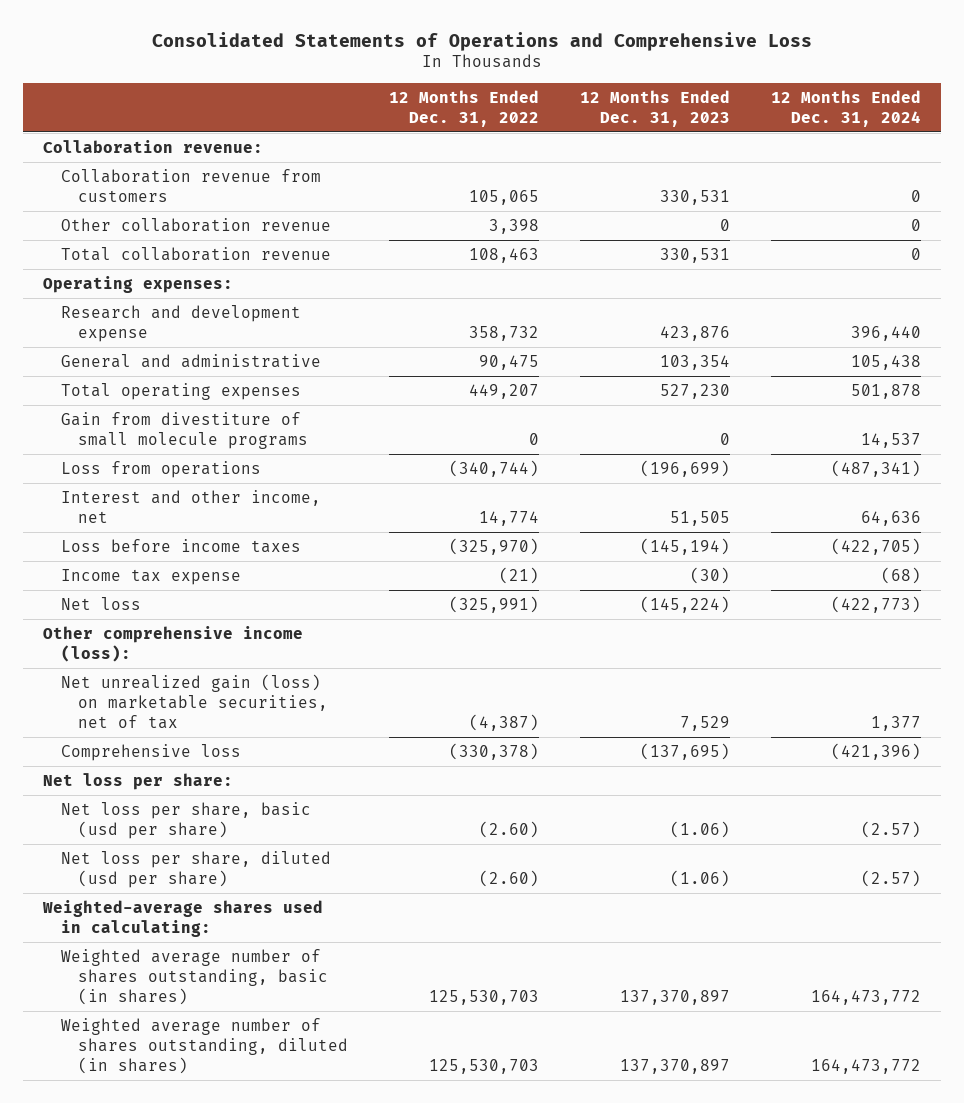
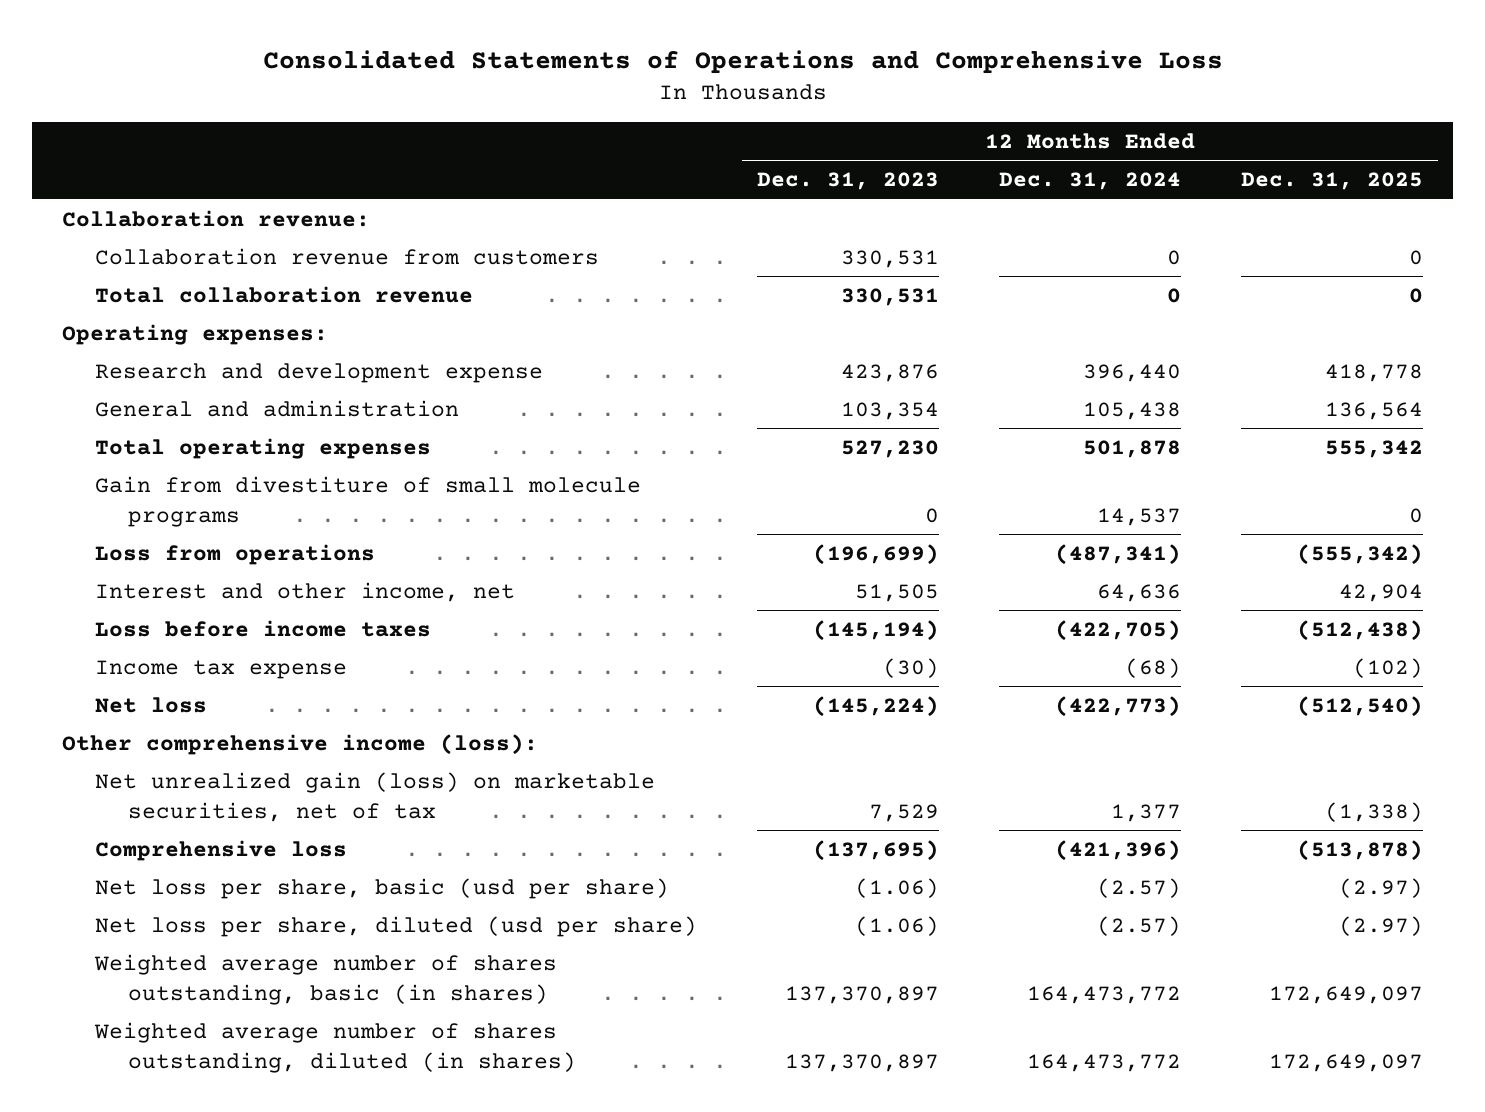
- | 12 Months Ended Dec. 31, 2022 | 12 Months Ended Dec. 31, 2023 | 12 Months Ended Dec. 31, 2024
+ | 12 Months Ended Dec. 31, 2023 | 12 Months Ended Dec. 31, 2024 | 12 Months Ended Dec. 31, 2025
- Other collaboration revenue | 3,398 | 0 | 0
- General and administrative | 90,475 | 103,354 | 105,438
+ General and administration | 103,354 | 105,438 | 136,564
- Net loss per share:
- Weighted-average shares used in calculating:

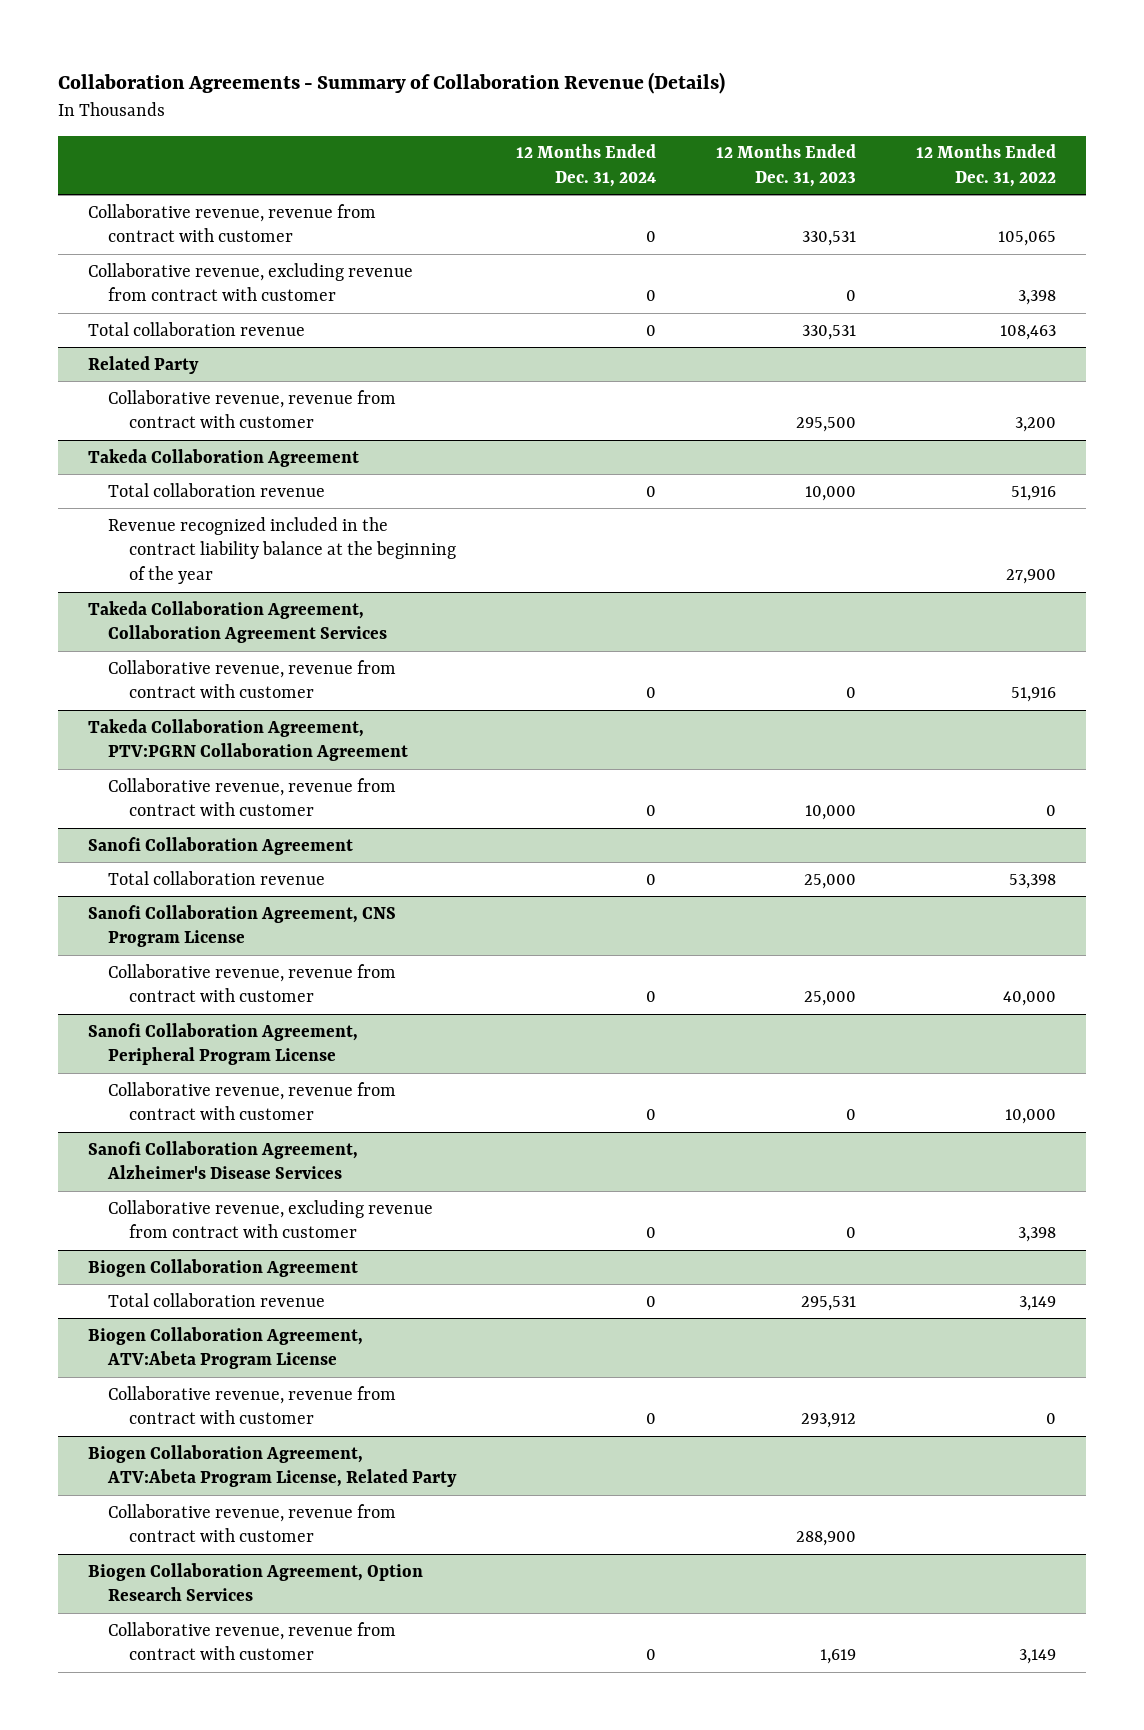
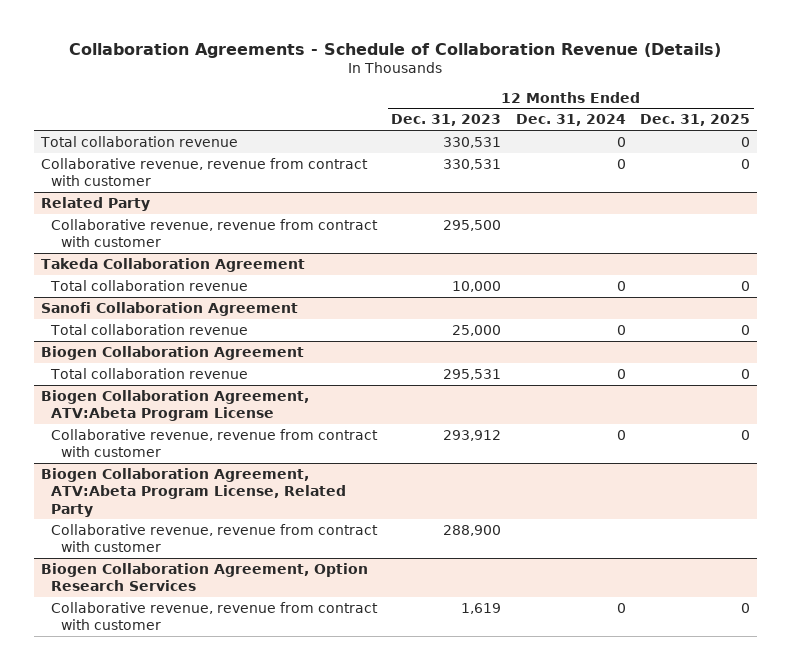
- Collaboration Agreements - Summary of Collaboration Revenue (Details)
+ Collaboration Agreements - Schedule of Collaboration Revenue (Details)
- | 12 Months Ended Dec. 31, 2024 | 12 Months Ended Dec. 31, 2023 | 12 Months Ended Dec. 31, 2022
+ | 12 Months Ended Dec. 31, 2023 | 12 Months Ended Dec. 31, 2024 | 12 Months Ended Dec. 31, 2025
- Collaborative revenue, excluding revenue from contract with customer | 0 | 0 | 3,398
moved down: Collaborative revenue, revenue from contract with customer | 330,531 | 0 | 0
@ Takeda Collaboration Agreement
- Revenue recognized included in the contract liability balance at the beginning of the year | | | 27,900
- Takeda Collaboration Agreement, Collaboration Agreement Services
- Collaborative revenue, revenue from contract with customer | 0 | 0 | 51,916
- Takeda Collaboration Agreement, PTV:PGRN Collaboration Agreement
- Collaborative revenue, revenue from contract with customer | 0 | 10,000 | 0
- Sanofi Collaboration Agreement, CNS Program License
- Collaborative revenue, revenue from contract with customer | 0 | 25,000 | 40,000
- Sanofi Collaboration Agreement, Peripheral Program License
- Collaborative revenue, revenue from contract with customer | 0 | 0 | 10,000
- Sanofi Collaboration Agreement, Alzheimer's Disease Services
- Collaborative revenue, excluding revenue from contract with customer | 0 | 0 | 3,398

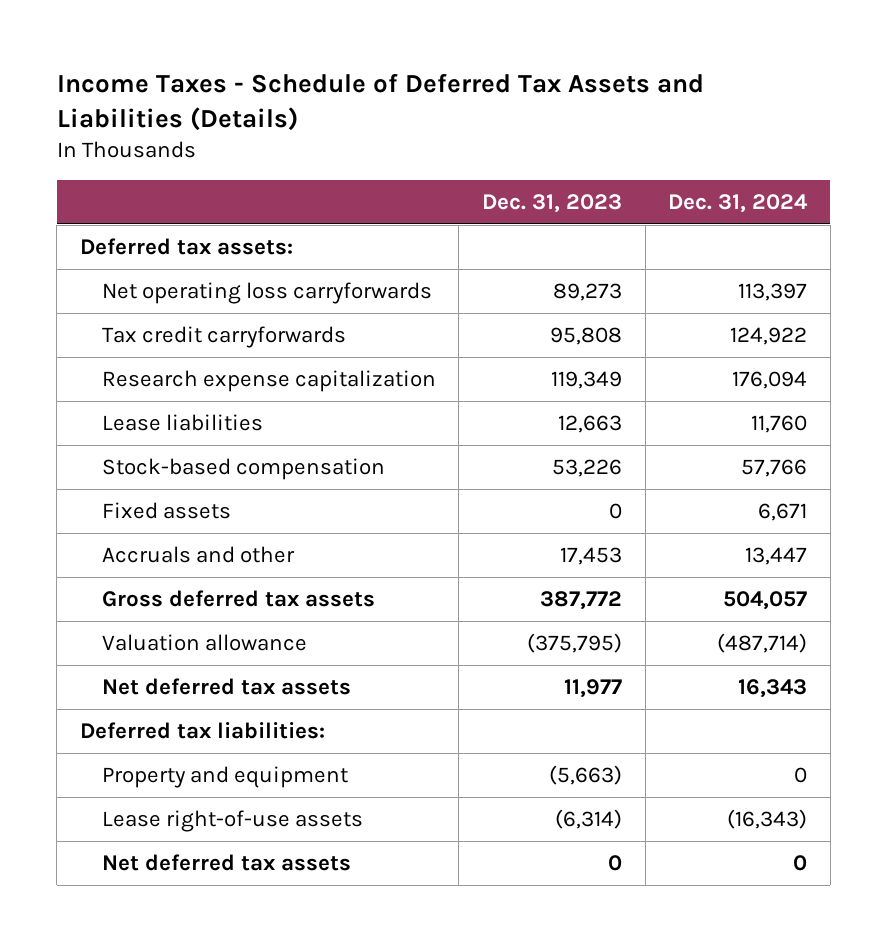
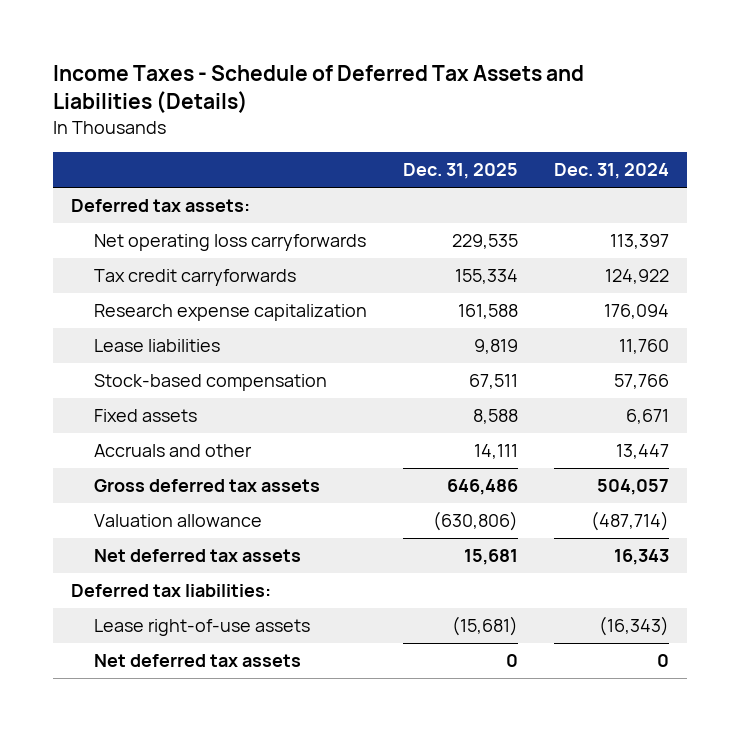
- | Dec. 31, 2023 | Dec. 31, 2024
+ | Dec. 31, 2025 | Dec. 31, 2024
- Property and equipment | (5,663) | 0

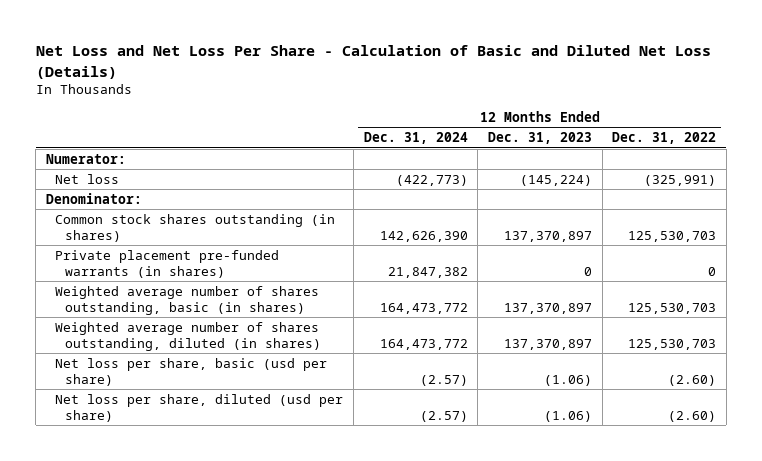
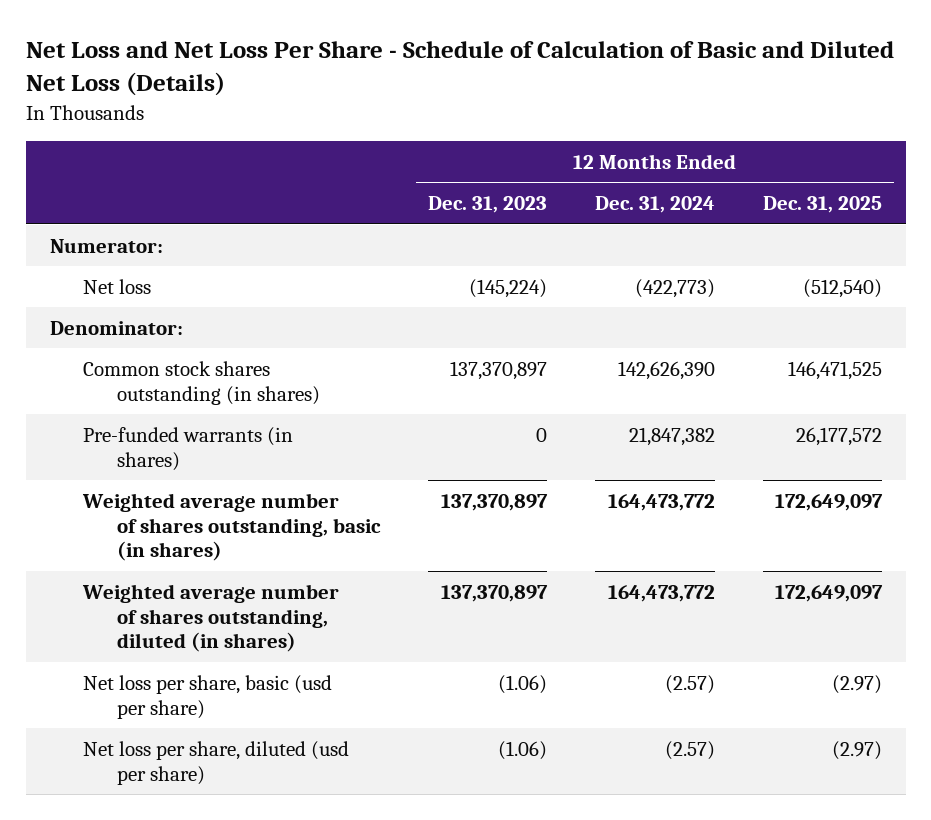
- Net Loss and Net Loss Per Share - Calculation of Basic and Diluted Net Loss (Details)
+ Net Loss and Net Loss Per Share - Schedule of Calculation of Basic and Diluted Net Loss (Details)
- | 12 Months Ended Dec. 31, 2024 | 12 Months Ended Dec. 31, 2023 | 12 Months Ended Dec. 31, 2022
+ | 12 Months Ended Dec. 31, 2023 | 12 Months Ended Dec. 31, 2024 | 12 Months Ended Dec. 31, 2025
- Private placement pre-funded warrants (in shares) | 21,847,382 | 0 | 0
+ Pre-funded warrants (in shares) | 0 | 21,847,382 | 26,177,572

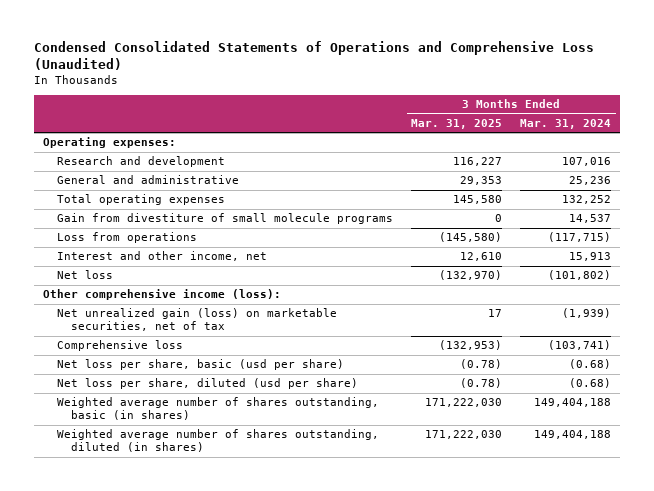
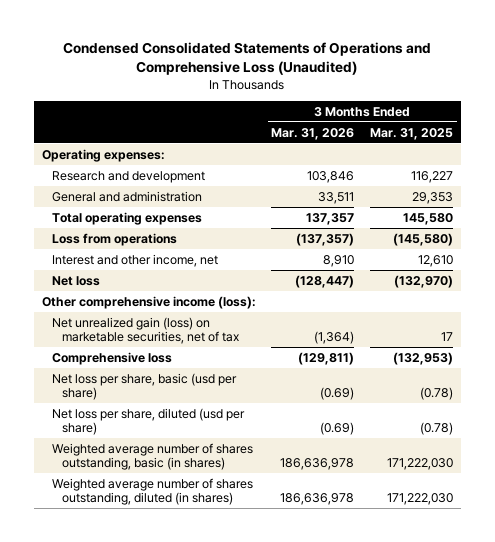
- | 3 Months Ended Mar. 31, 2025 | 3 Months Ended Mar. 31, 2024
+ | 3 Months Ended Mar. 31, 2026 | 3 Months Ended Mar. 31, 2025
- General and administrative | 29,353 | 25,236
+ General and administration | 33,511 | 29,353
- Gain from divestiture of small molecule programs | 0 | 14,537

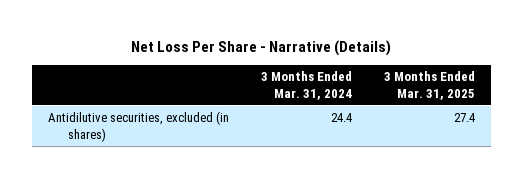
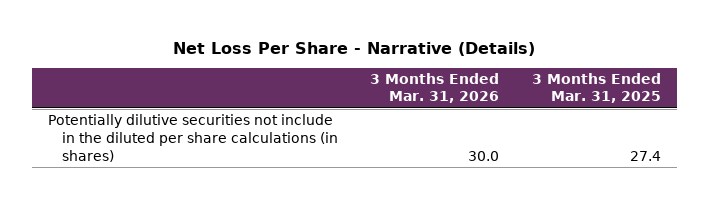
- | 3 Months Ended Mar. 31, 2024 | 3 Months Ended Mar. 31, 2025
+ | 3 Months Ended Mar. 31, 2026 | 3 Months Ended Mar. 31, 2025
- Antidilutive securities, excluded (in shares) | 24.4 | 27.4
+ Potentially dilutive securities not include in the diluted per share calculations (in shares) | 30.0 | 27.4

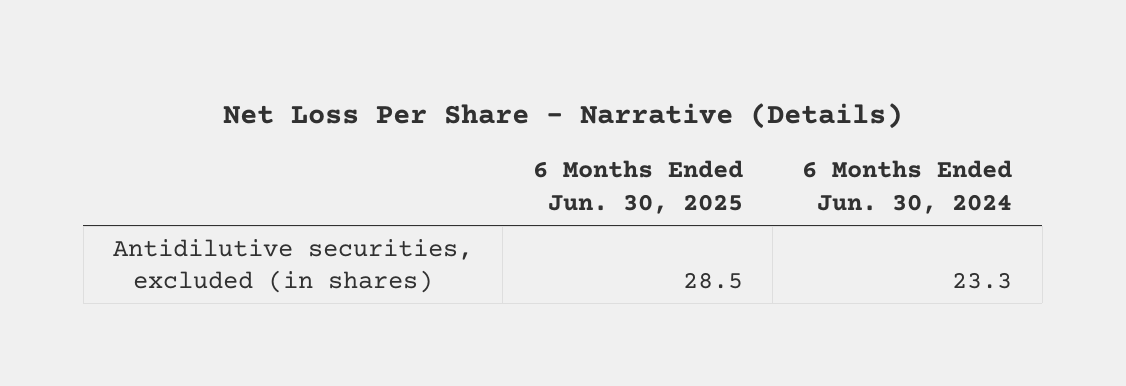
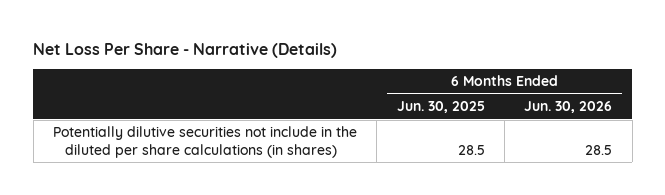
- | 6 Months Ended Jun. 30, 2025 | 6 Months Ended Jun. 30, 2024
+ | 6 Months Ended Jun. 30, 2025 | 6 Months Ended Jun. 30, 2026
- Antidilutive securities, excluded (in shares) | 28.5 | 23.3
+ Potentially dilutive securities not include in the diluted per share calculations (in shares) | 28.5 | 28.5

